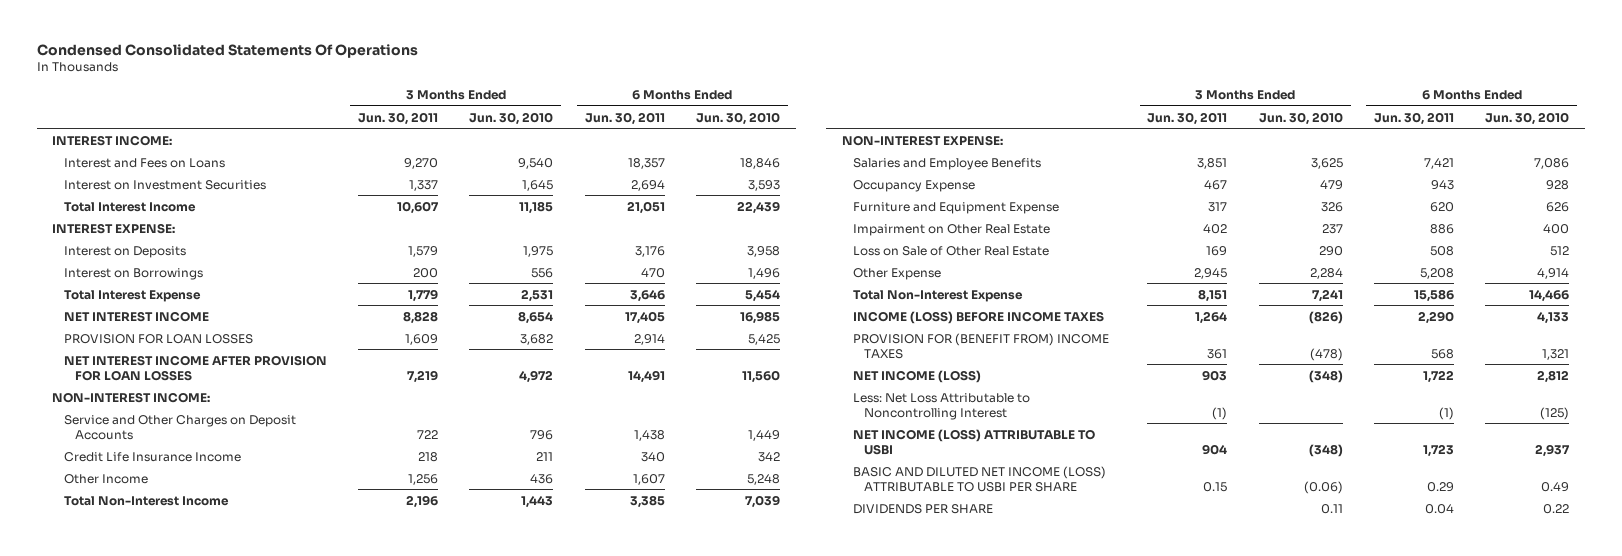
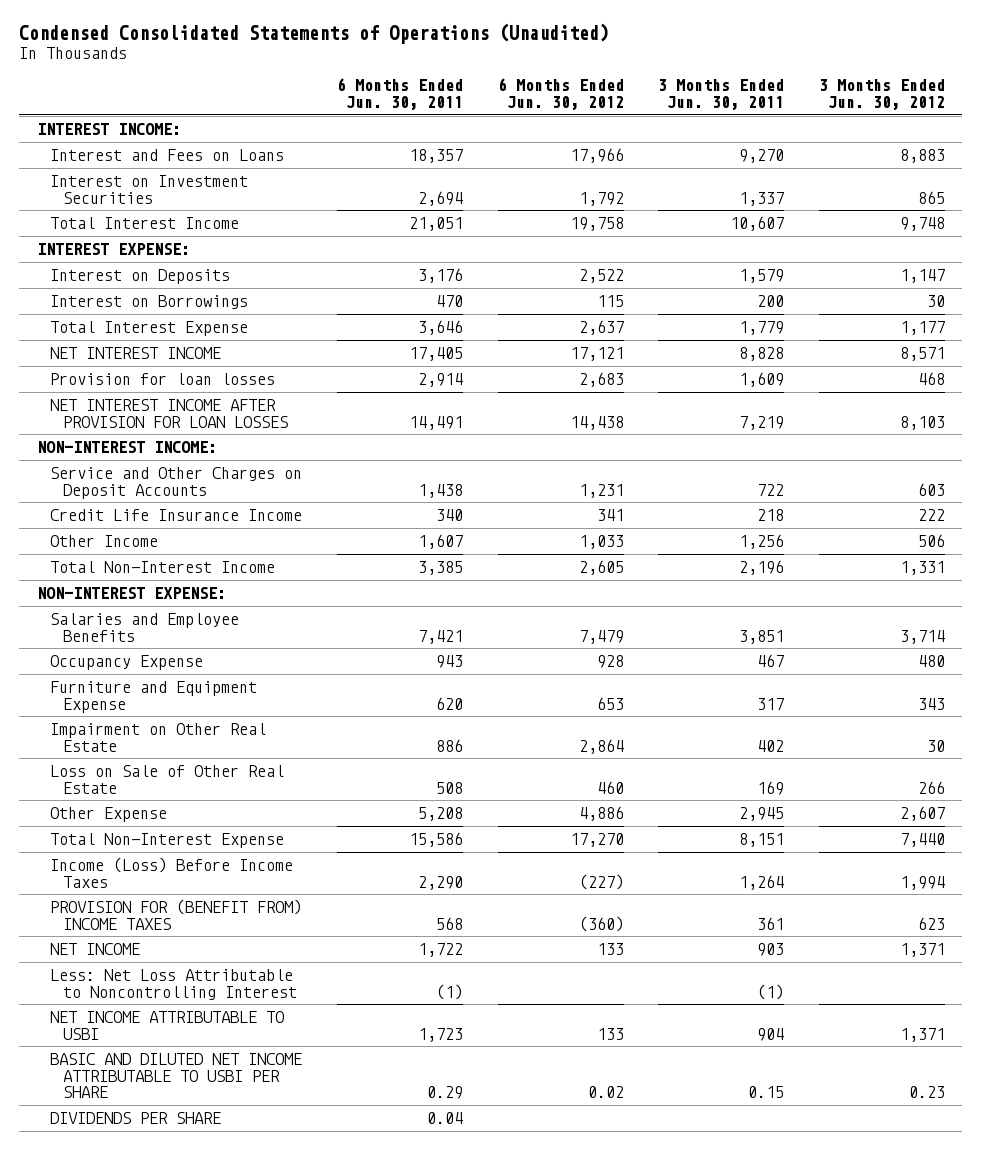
- Condensed Consolidated Statements Of Operations
+ Condensed Consolidated Statements of Operations (Unaudited)
- | 3 Months Ended Jun. 30, 2011 | 3 Months Ended Jun. 30, 2010 | 6 Months Ended Jun. 30, 2011 | 6 Months Ended Jun. 30, 2010
+ | 6 Months Ended Jun. 30, 2011 | 6 Months Ended Jun. 30, 2012 | 3 Months Ended Jun. 30, 2011 | 3 Months Ended Jun. 30, 2012
- PROVISION FOR LOAN LOSSES | 1,609 | 3,682 | 2,914 | 5,425
+ Provision for loan losses | 2,914 | 2,683 | 1,609 | 468
- INCOME (LOSS) BEFORE INCOME TAXES | 1,264 | (826) | 2,290 | 4,133
+ Income (Loss) Before Income Taxes | 2,290 | (227) | 1,264 | 1,994
- NET INCOME (LOSS) | 903 | (348) | 1,722 | 2,812
+ NET INCOME | 1,722 | 133 | 903 | 1,371
- NET INCOME (LOSS) ATTRIBUTABLE TO USBI | 904 | (348) | 1,723 | 2,937
- BASIC AND DILUTED NET INCOME (LOSS) ATTRIBUTABLE TO USBI PER SHARE | 0.15 | (0.06) | 0.29 | 0.49
+ NET INCOME ATTRIBUTABLE TO USBI | 1,723 | 133 | 904 | 1,371
+ BASIC AND DILUTED NET INCOME ATTRIBUTABLE TO USBI PER SHARE | 0.29 | 0.02 | 0.15 | 0.23

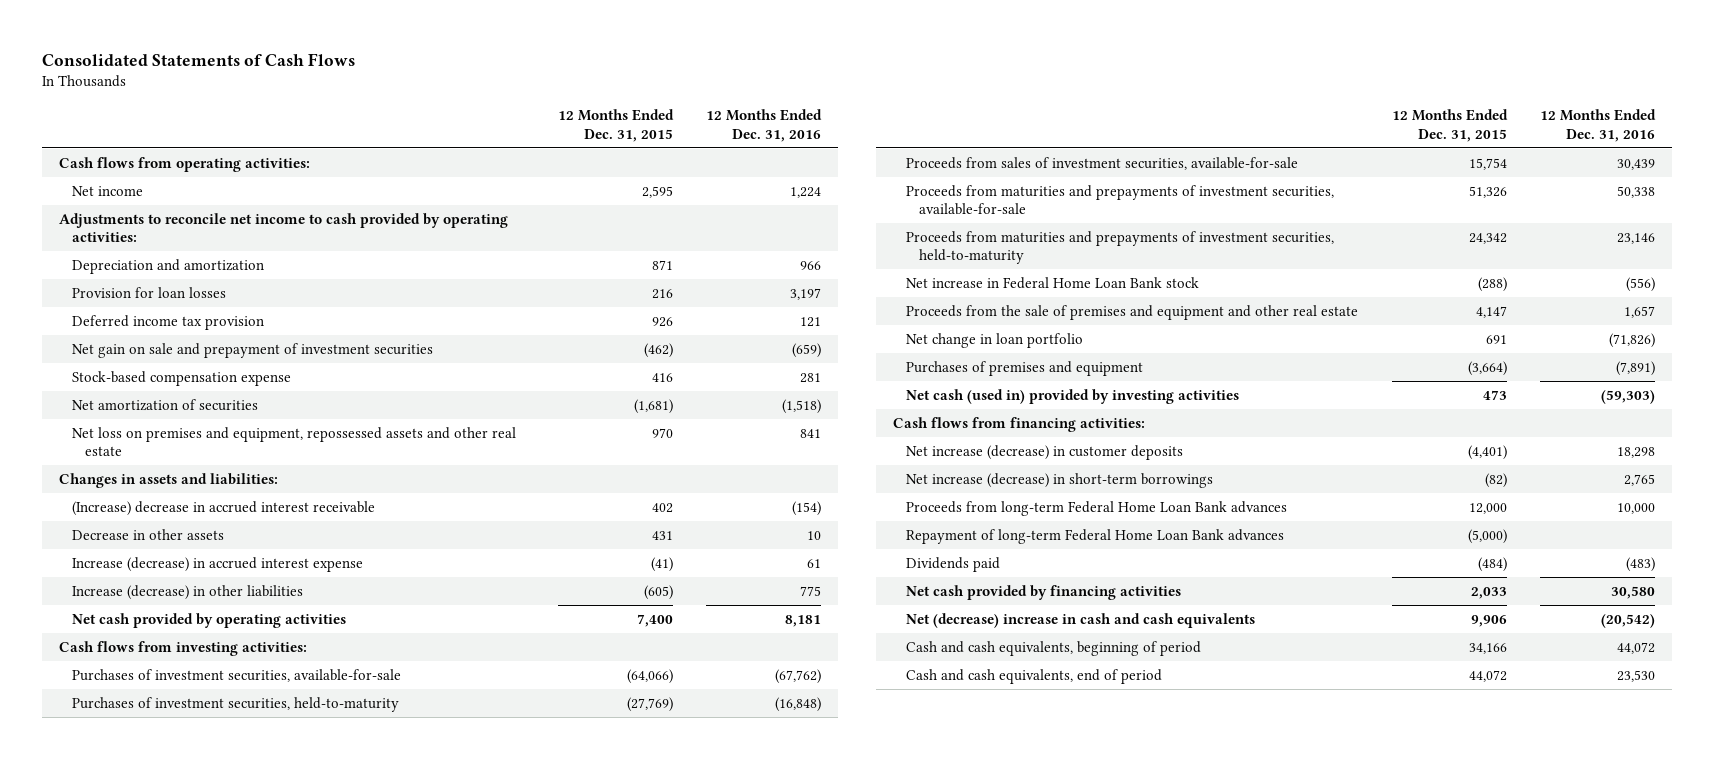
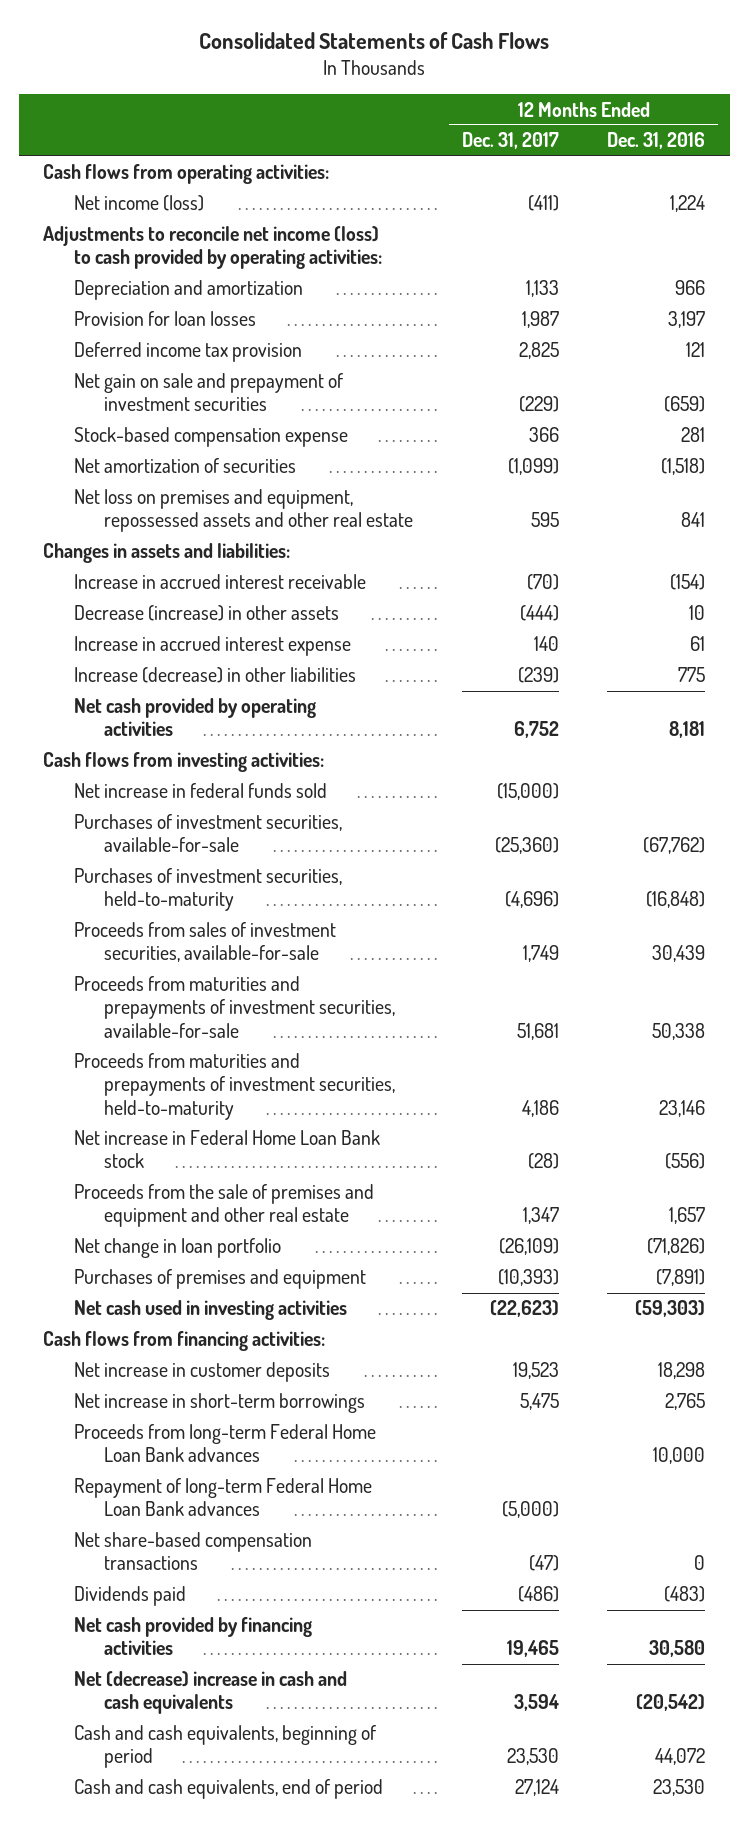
- | 12 Months Ended Dec. 31, 2015 | 12 Months Ended Dec. 31, 2016
+ | 12 Months Ended Dec. 31, 2017 | 12 Months Ended Dec. 31, 2016
- Net income | 2,595 | 1,224
- Adjustments to reconcile net income to cash provided by operating activities:
+ Net income (loss) | (411) | 1,224
+ Adjustments to reconcile net income (loss) to cash provided by operating activities:
- (Increase) decrease in accrued interest receivable | 402 | (154)
- Decrease in other assets | 431 | 10
- Increase (decrease) in accrued interest expense | (41) | 61
+ Increase in accrued interest receivable | (70) | (154)
+ Decrease (increase) in other assets | (444) | 10
+ Increase in accrued interest expense | 140 | 61
+ Net increase in federal funds sold | (15,000) |
- Net cash (used in) provided by investing activities | 473 | (59,303)
+ Net cash used in investing activities | (22,623) | (59,303)
- Net increase (decrease) in customer deposits | (4,401) | 18,298
- Net increase (decrease) in short-term borrowings | (82) | 2,765
+ Net increase in customer deposits | 19,523 | 18,298
+ Net increase in short-term borrowings | 5,475 | 2,765
+ Net share-based compensation transactions | (47) | 0

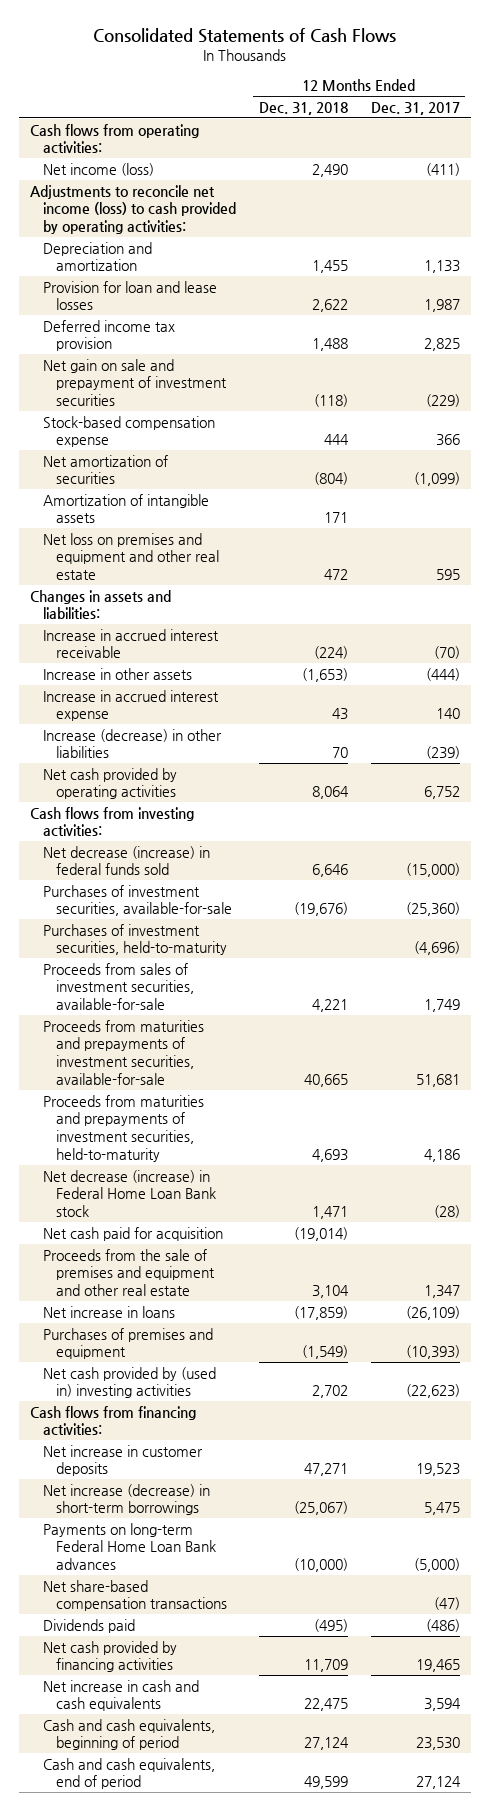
- | 12 Months Ended Dec. 31, 2017 | 12 Months Ended Dec. 31, 2016
+ | 12 Months Ended Dec. 31, 2018 | 12 Months Ended Dec. 31, 2017
- Provision for loan losses | 1,987 | 3,197
+ Provision for loan and lease losses | 2,622 | 1,987
- Net loss on premises and equipment, repossessed assets and other real estate | 595 | 841
+ Amortization of intangible assets | 171 |
+ Net loss on premises and equipment and other real estate | 472 | 595
- Decrease (increase) in other assets | (444) | 10
+ Increase in other assets | (1,653) | (444)
- Net increase in federal funds sold | (15,000) |
+ Net decrease (increase) in federal funds sold | 6,646 | (15,000)
- Net increase in Federal Home Loan Bank stock | (28) | (556)
+ Net decrease (increase) in Federal Home Loan Bank stock | 1,471 | (28)
+ Net cash paid for acquisition | (19,014) |
- Net change in loan portfolio | (26,109) | (71,826)
+ Net increase in loans | (17,859) | (26,109)
- Net cash used in investing activities | (22,623) | (59,303)
+ Net cash provided by (used in) investing activities | 2,702 | (22,623)
- Net increase in short-term borrowings | 5,475 | 2,765
- Proceeds from long-term Federal Home Loan Bank advances | | 10,000
- Repayment of long-term Federal Home Loan Bank advances | (5,000) |
+ Net increase (decrease) in short-term borrowings | (25,067) | 5,475
+ Payments on long-term Federal Home Loan Bank advances | (10,000) | (5,000)
- Net (decrease) increase in cash and cash equivalents | 3,594 | (20,542)
+ Net increase in cash and cash equivalents | 22,475 | 3,594

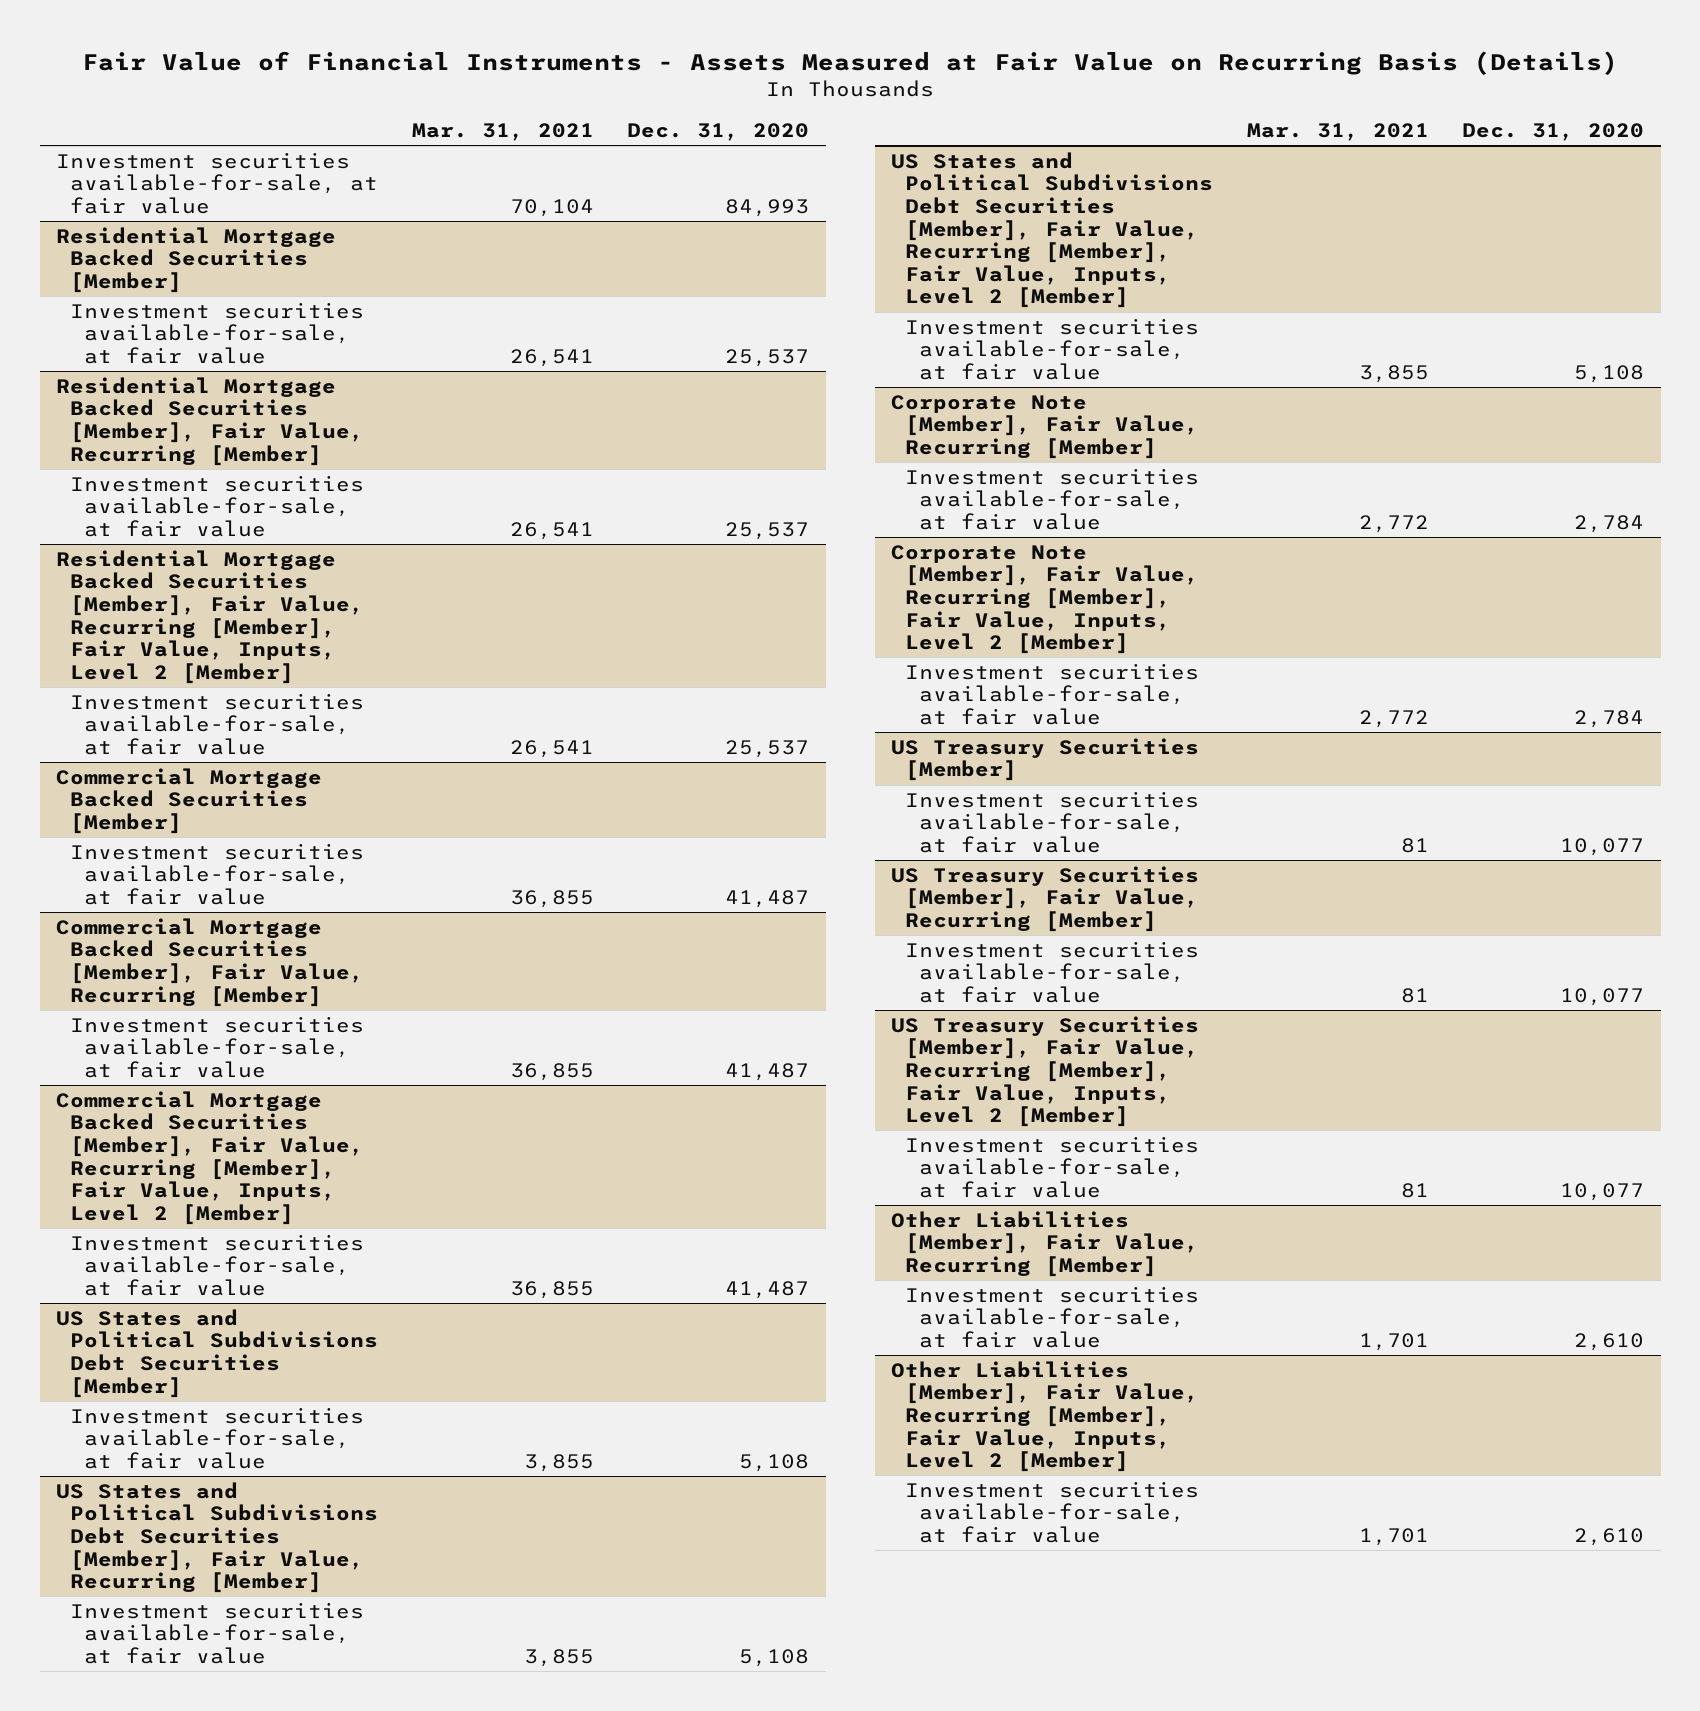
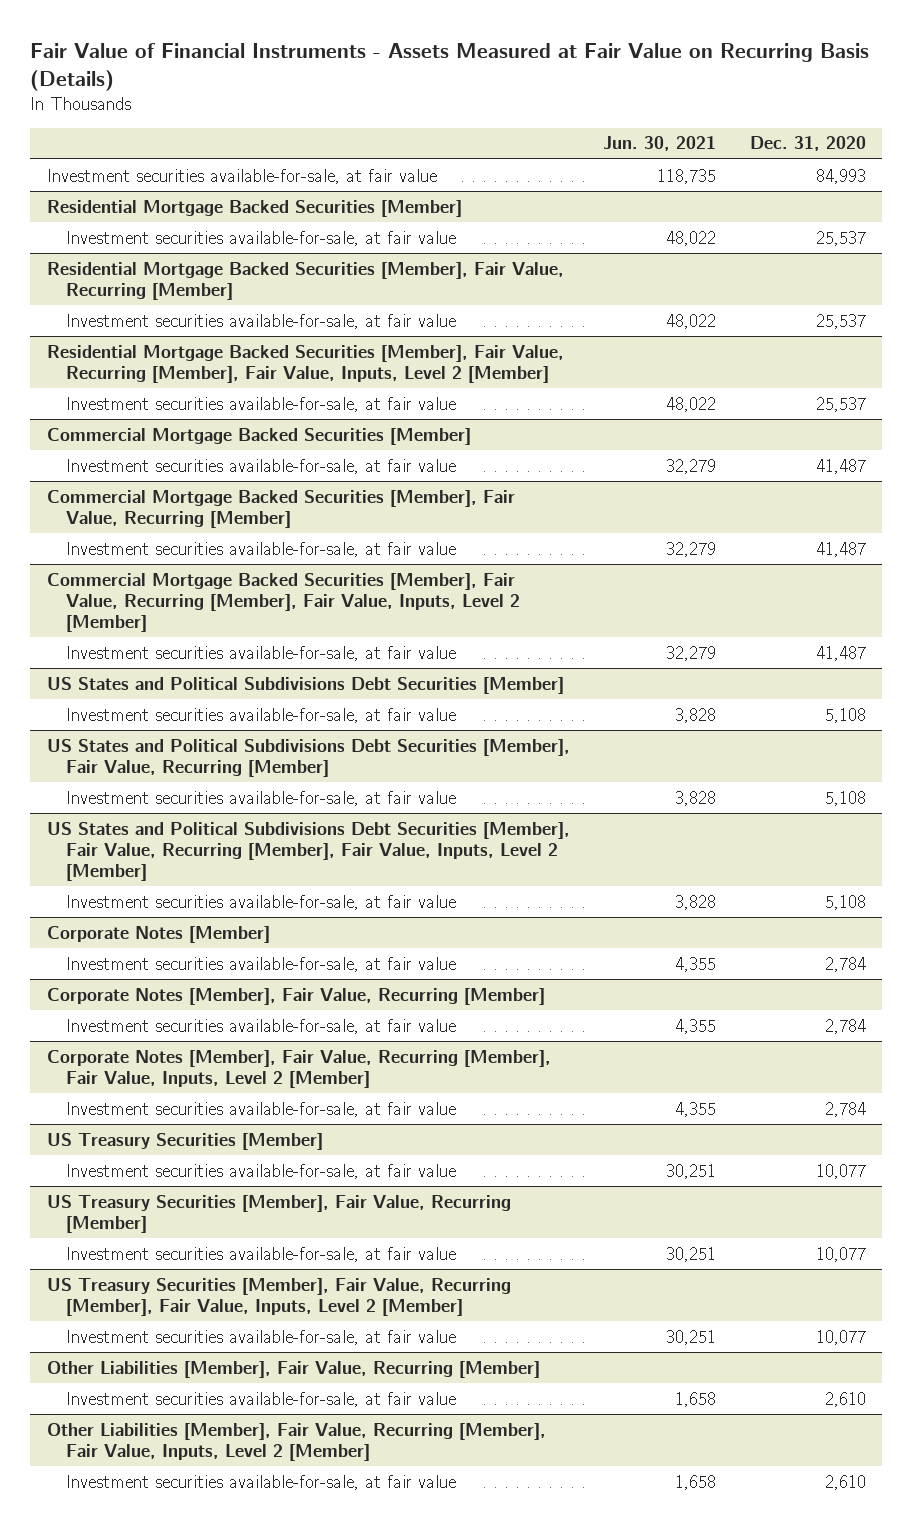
- | Mar. 31, 2021 | Dec. 31, 2020
+ | Jun. 30, 2021 | Dec. 31, 2020
- Corporate Note [Member], Fair Value, Recurring [Member]
+ Corporate Notes [Member]
- Corporate Note [Member], Fair Value, Recurring [Member], Fair Value, Inputs, Level 2 [Member]
+ Corporate Notes [Member], Fair Value, Recurring [Member]
+ Corporate Notes [Member], Fair Value, Recurring [Member], Fair Value, Inputs, Level 2 [Member]
+ Investment securities available-for-sale, at fair value | 4,355 | 2,784

